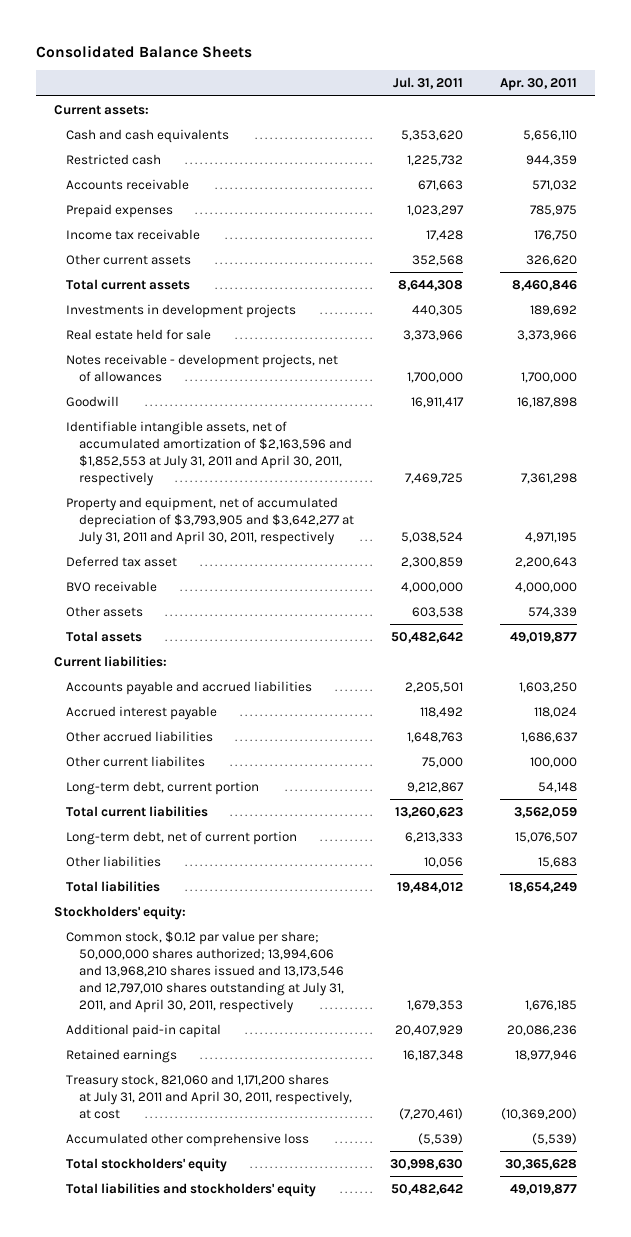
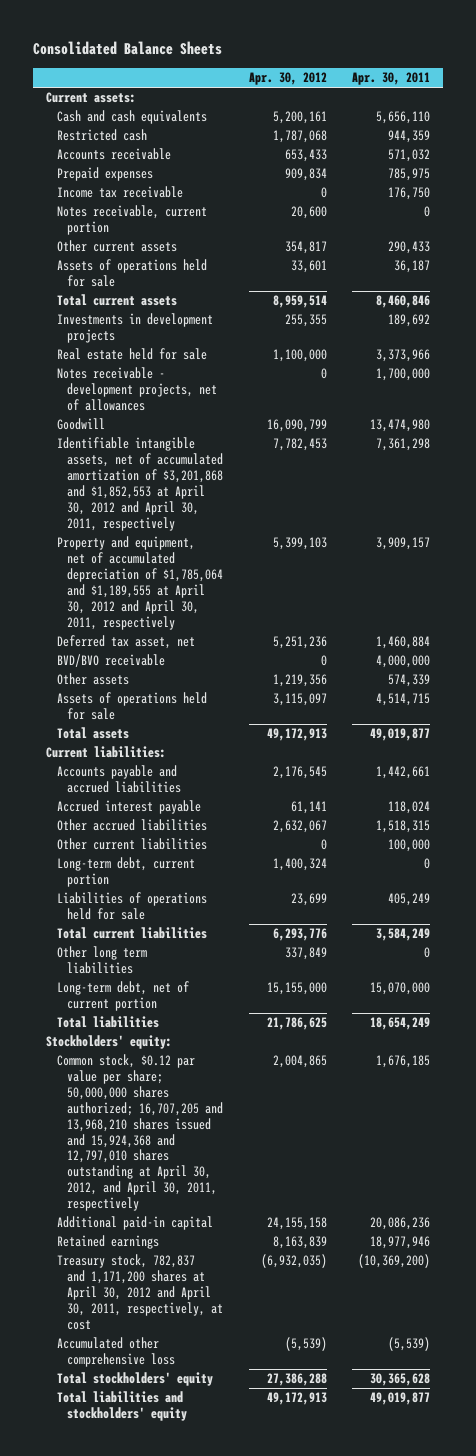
- | Jul. 31, 2011 | Apr. 30, 2011
+ | Apr. 30, 2012 | Apr. 30, 2011
- Other current assets | 352,568 | 326,620
+ Notes receivable, current portion | 20,600 | 0
+ Other current assets | 354,817 | 290,433
+ Assets of operations held for sale | 33,601 | 36,187
- Goodwill | 16,911,417 | 16,187,898
- Identifiable intangible assets, net of accumulated amortization of $2,163,596 and $1,852,553 at July 31, 2011 and April 30, 2011, respectively | 7,469,725 | 7,361,298
- Property and equipment, net of accumulated depreciation of $3,793,905 and $3,642,277 at July 31, 2011 and April 30, 2011, respectively | 5,038,524 | 4,971,195
- Deferred tax asset | 2,300,859 | 2,200,643
- BVO receivable | 4,000,000 | 4,000,000
+ Goodwill | 16,090,799 | 13,474,980
+ Identifiable intangible assets, net of accumulated amortization of $3,201,868 and $1,852,553 at April 30, 2012 and April 30, 2011, respectively | 7,782,453 | 7,361,298
+ Property and equipment, net of accumulated depreciation of $1,785,064 and $1,189,555 at April 30, 2012 and April 30, 2011, respectively | 5,399,103 | 3,909,157
+ Deferred tax asset, net | 5,251,236 | 1,460,884
+ BVD/BVO receivable | 0 | 4,000,000
+ Assets of operations held for sale | 3,115,097 | 4,514,715
- Accounts payable and accrued liabilities | 2,205,501 | 1,603,250
+ Accounts payable and accrued liabilities | 2,176,545 | 1,442,661
- Other accrued liabilities | 1,648,763 | 1,686,637
- Other current liabilites | 75,000 | 100,000
- Long-term debt, current portion | 9,212,867 | 54,148
- Total current liabilities | 13,260,623 | 3,562,059
- Long-term debt, net of current portion | 6,213,333 | 15,076,507
- Other liabilities | 10,056 | 15,683
+ Other accrued liabilities | 2,632,067 | 1,518,315
+ Other current liabilities | 0 | 100,000
+ Long-term debt, current portion | 1,400,324 | 0
+ Liabilities of operations held for sale | 23,699 | 405,249
+ Total current liabilities | 6,293,776 | 3,584,249
+ Other long term liabilities | 337,849 | 0
+ Long-term debt, net of current portion | 15,155,000 | 15,070,000
- Common stock, $0.12 par value per share; 50,000,000 shares authorized; 13,994,606 and 13,968,210 shares issued and 13,173,546 and 12,797,010 shares outstanding at July 31, 2011, and April 30, 2011, respectively | 1,679,353 | 1,676,185
+ Common stock, $0.12 par value per share; 50,000,000 shares authorized; 16,707,205 and 13,968,210 shares issued and 15,924,368 and 12,797,010 shares outstanding at April 30, 2012, and April 30, 2011, respectively | 2,004,865 | 1,676,185
- Treasury stock, 821,060 and 1,171,200 shares at July 31, 2011 and April 30, 2011, respectively, at cost | (7,270,461) | (10,369,200)
+ Treasury stock, 782,837 and 1,171,200 shares at April 30, 2012 and April 30, 2011, respectively, at cost | (6,932,035) | (10,369,200)

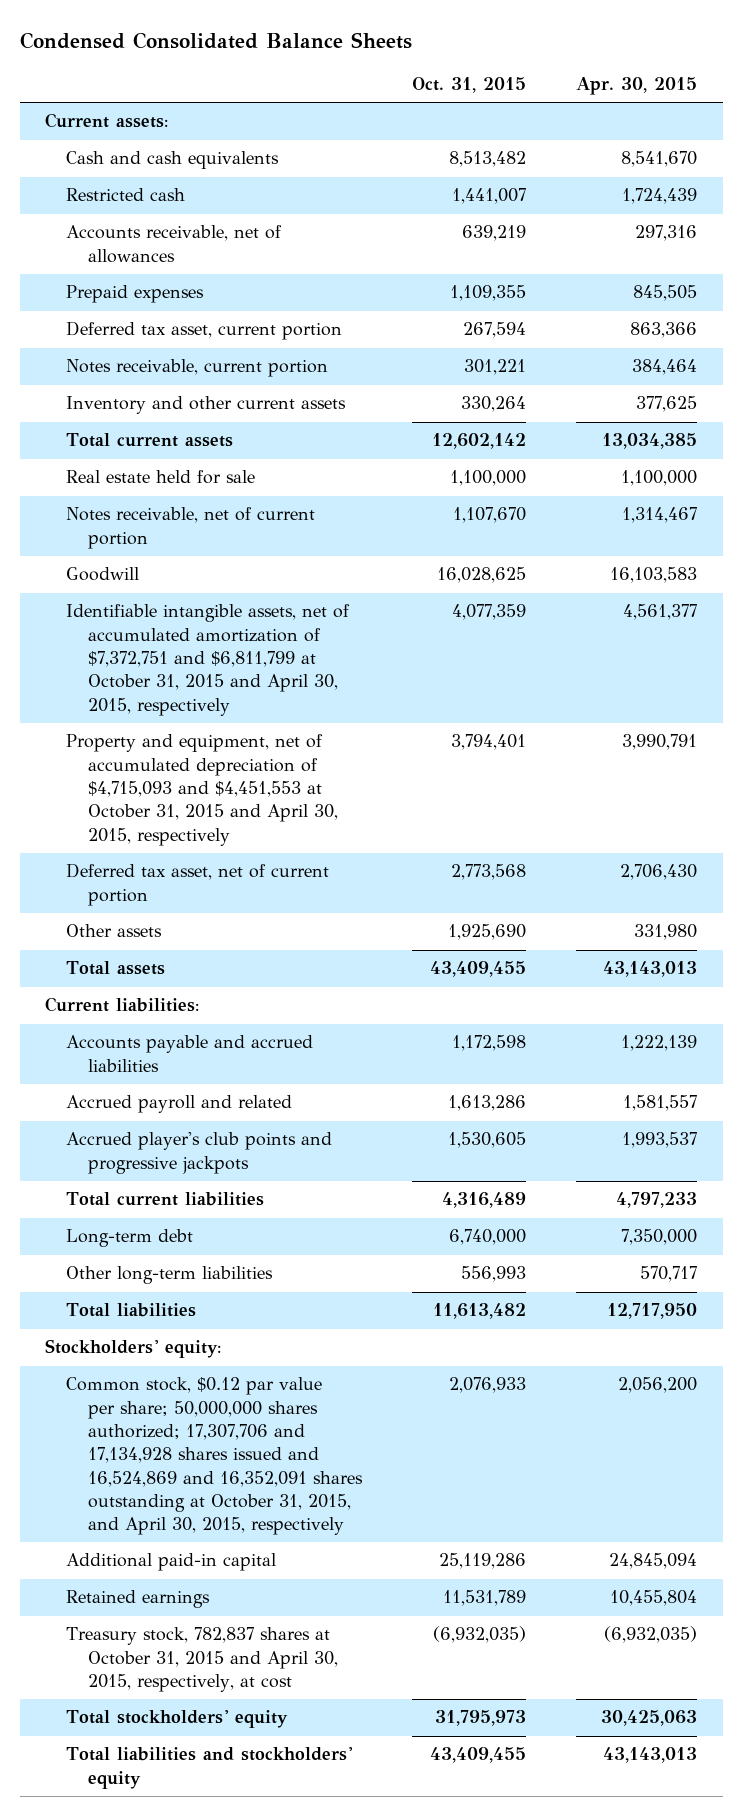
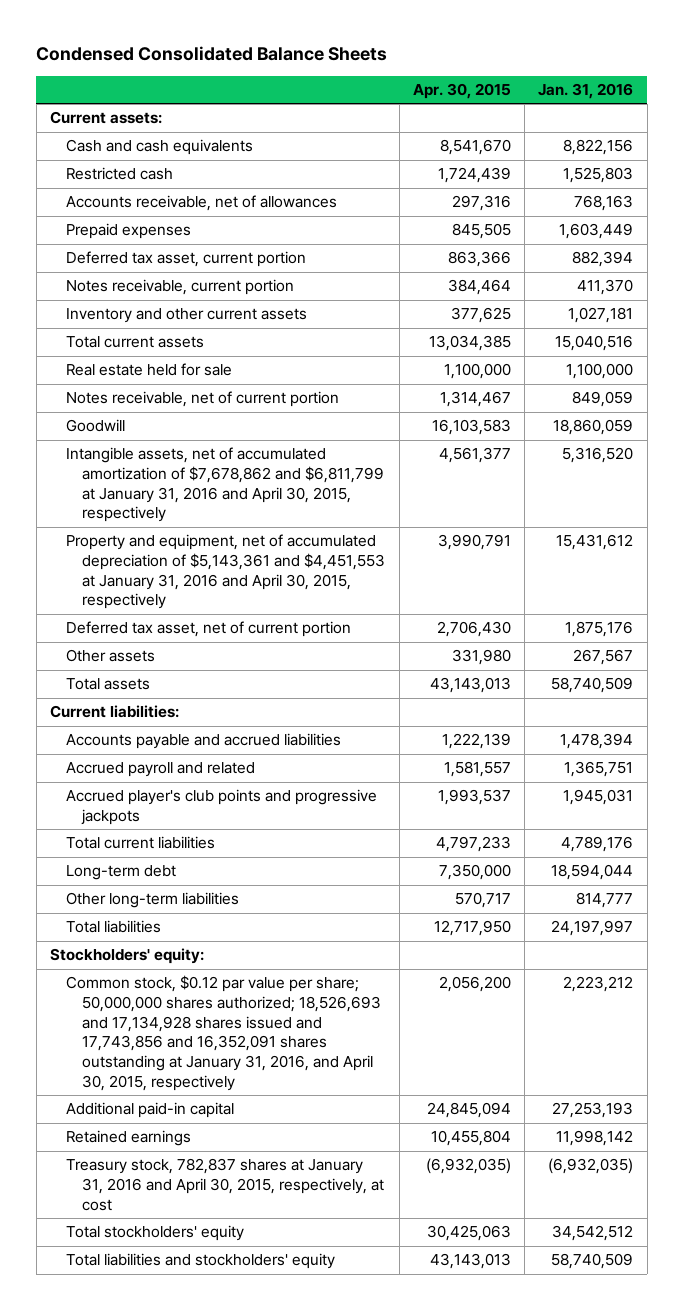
- | Oct. 31, 2015 | Apr. 30, 2015
+ | Apr. 30, 2015 | Jan. 31, 2016
- Identifiable intangible assets, net of accumulated amortization of $7,372,751 and $6,811,799 at October 31, 2015 and April 30, 2015, respectively | 4,077,359 | 4,561,377
- Property and equipment, net of accumulated depreciation of $4,715,093 and $4,451,553 at October 31, 2015 and April 30, 2015, respectively | 3,794,401 | 3,990,791
+ Intangible assets, net of accumulated amortization of $7,678,862 and $6,811,799 at January 31, 2016 and April 30, 2015, respectively | 4,561,377 | 5,316,520
+ Property and equipment, net of accumulated depreciation of $5,143,361 and $4,451,553 at January 31, 2016 and April 30, 2015, respectively | 3,990,791 | 15,431,612
- Common stock, $0.12 par value per share; 50,000,000 shares authorized; 17,307,706 and 17,134,928 shares issued and 16,524,869 and 16,352,091 shares outstanding at October 31, 2015, and April 30, 2015, respectively | 2,076,933 | 2,056,200
+ Common stock, $0.12 par value per share; 50,000,000 shares authorized; 18,526,693 and 17,134,928 shares issued and 17,743,856 and 16,352,091 shares outstanding at January 31, 2016, and April 30, 2015, respectively | 2,056,200 | 2,223,212
- Treasury stock, 782,837 shares at October 31, 2015 and April 30, 2015, respectively, at cost | (6,932,035) | (6,932,035)
+ Treasury stock, 782,837 shares at January 31, 2016 and April 30, 2015, respectively, at cost | (6,932,035) | (6,932,035)

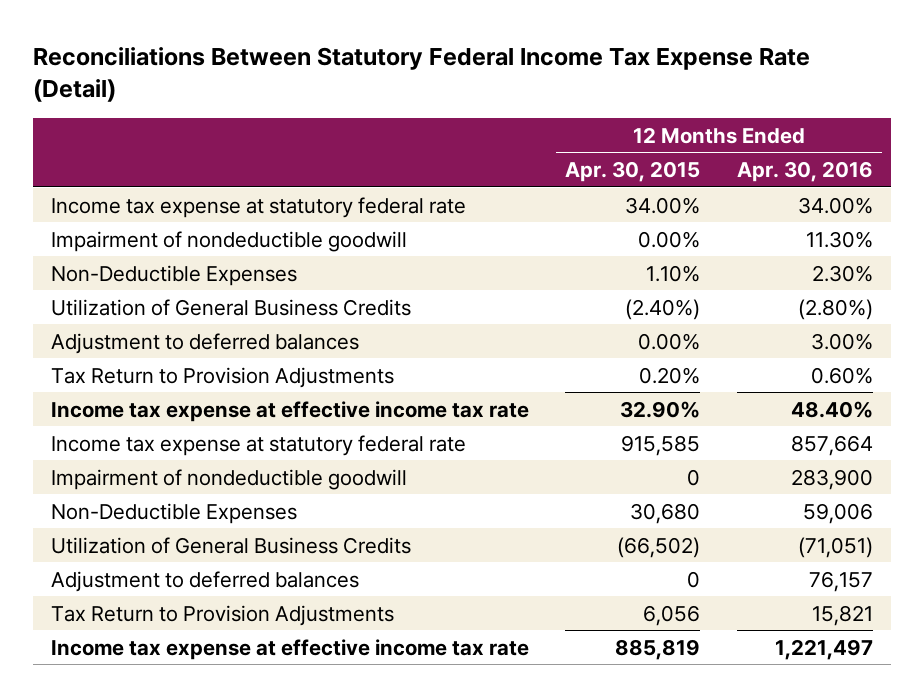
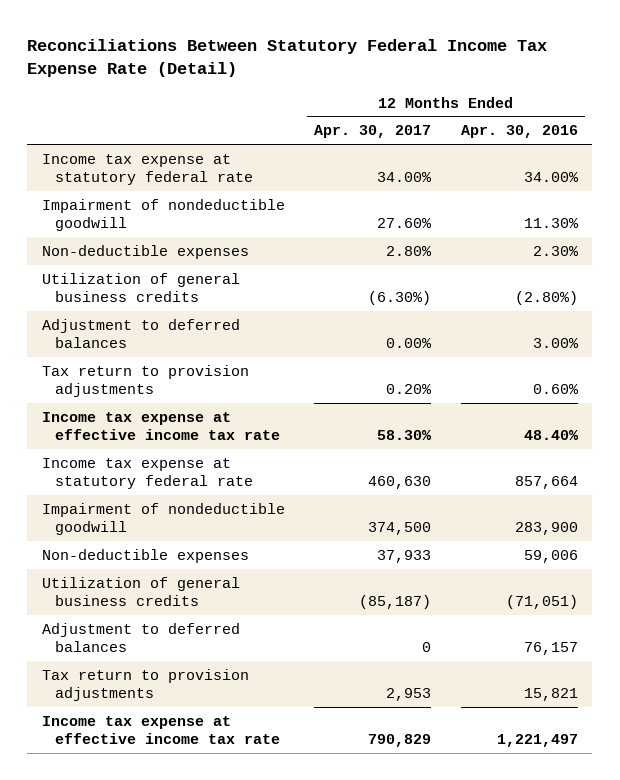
- | 12 Months Ended Apr. 30, 2015 | 12 Months Ended Apr. 30, 2016
+ | 12 Months Ended Apr. 30, 2017 | 12 Months Ended Apr. 30, 2016
- Non-Deductible Expenses | 1.10% | 2.30%
- Utilization of General Business Credits | (2.40%) | (2.80%)
+ Non-deductible expenses | 2.80% | 2.30%
+ Utilization of general business credits | (6.30%) | (2.80%)
- Tax Return to Provision Adjustments | 0.20% | 0.60%
+ Tax return to provision adjustments | 0.20% | 0.60%
- Non-Deductible Expenses | 30,680 | 59,006
- Utilization of General Business Credits | (66,502) | (71,051)
+ Non-deductible expenses | 37,933 | 59,006
+ Utilization of general business credits | (85,187) | (71,051)
- Tax Return to Provision Adjustments | 6,056 | 15,821
+ Tax return to provision adjustments | 2,953 | 15,821

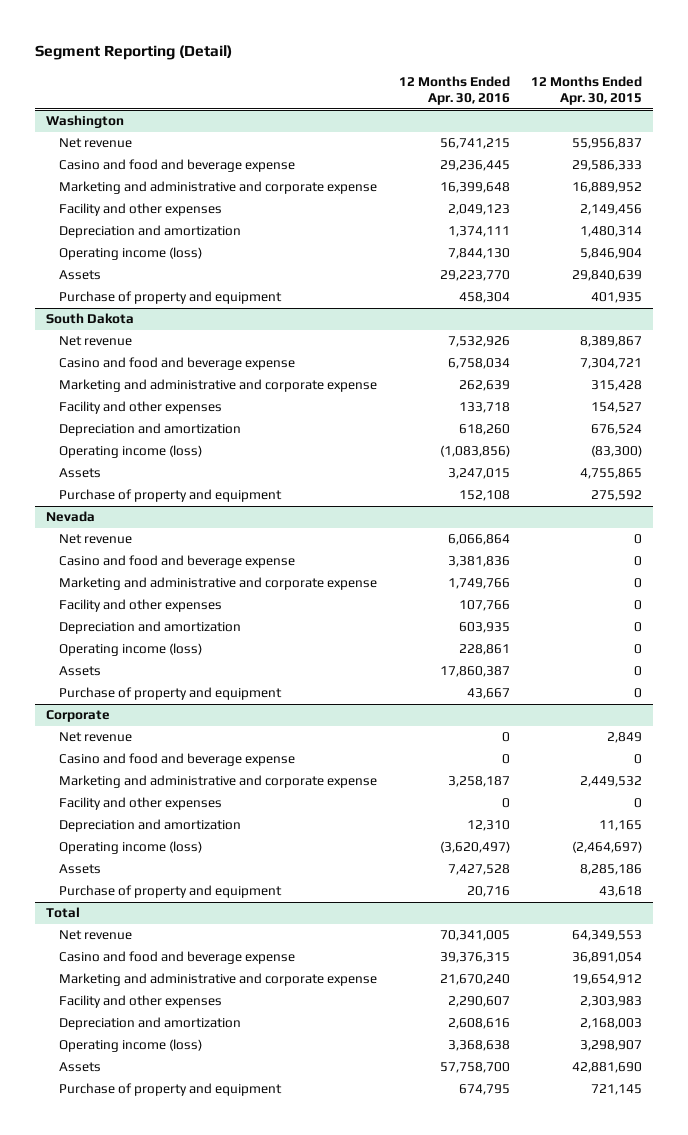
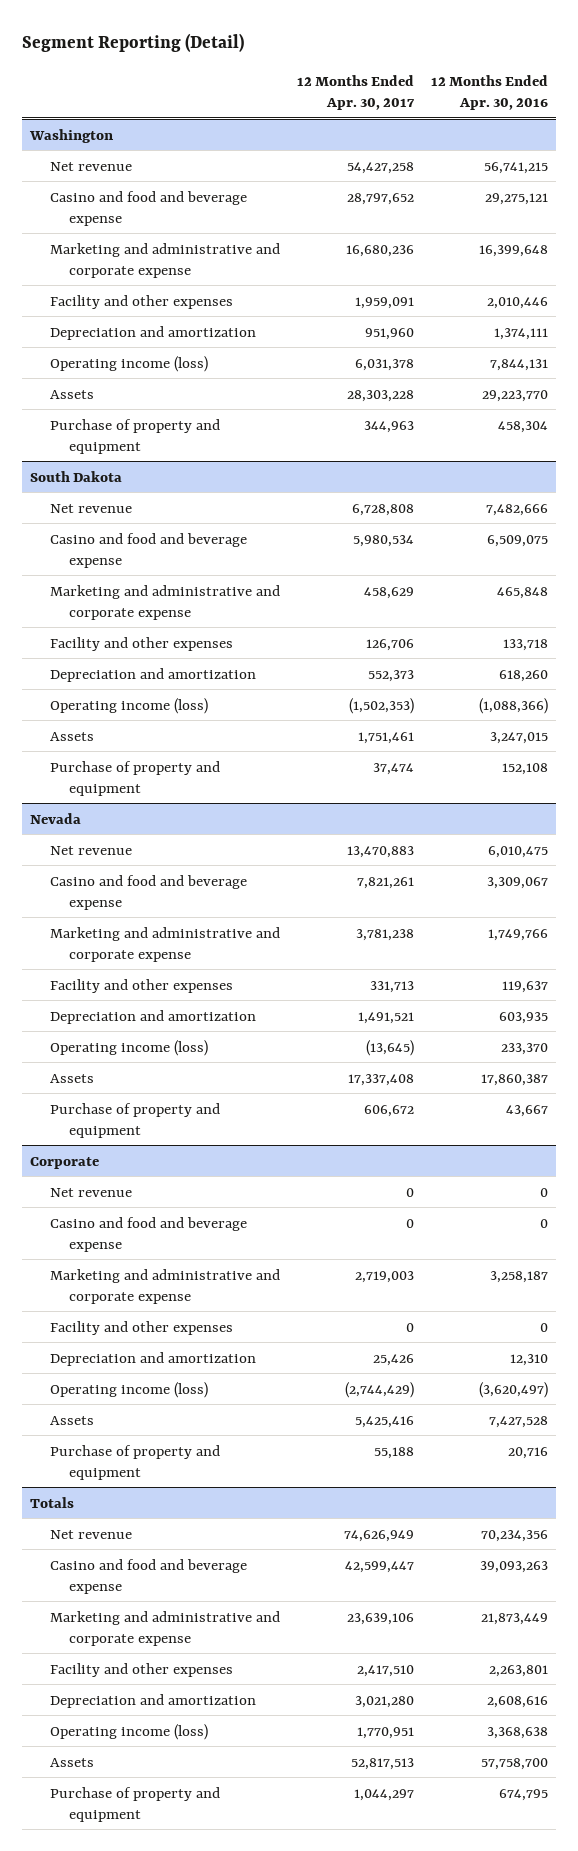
- | 12 Months Ended Apr. 30, 2016 | 12 Months Ended Apr. 30, 2015
+ | 12 Months Ended Apr. 30, 2017 | 12 Months Ended Apr. 30, 2016
@ Washington
- Casino and food and beverage expense | 29,236,445 | 29,586,333
+ Casino and food and beverage expense | 28,797,652 | 29,275,121
- Facility and other expenses | 2,049,123 | 2,149,456
+ Facility and other expenses | 1,959,091 | 2,010,446
- Operating income (loss) | 7,844,130 | 5,846,904
+ Operating income (loss) | 6,031,378 | 7,844,131
@ South Dakota
- Net revenue | 7,532,926 | 8,389,867
- Casino and food and beverage expense | 6,758,034 | 7,304,721
- Marketing and administrative and corporate expense | 262,639 | 315,428
+ Net revenue | 6,728,808 | 7,482,666
+ Casino and food and beverage expense | 5,980,534 | 6,509,075
+ Marketing and administrative and corporate expense | 458,629 | 465,848
- Operating income (loss) | (1,083,856) | (83,300)
+ Operating income (loss) | (1,502,353) | (1,088,366)
@ Nevada
- Net revenue | 6,066,864 | 0
- Casino and food and beverage expense | 3,381,836 | 0
+ Net revenue | 13,470,883 | 6,010,475
+ Casino and food and beverage expense | 7,821,261 | 3,309,067
- Facility and other expenses | 107,766 | 0
+ Facility and other expenses | 331,713 | 119,637
- Operating income (loss) | 228,861 | 0
+ Operating income (loss) | (13,645) | 233,370
- Total
- Net revenue | 70,341,005 | 64,349,553
- Casino and food and beverage expense | 39,376,315 | 36,891,054
- Marketing and administrative and corporate expense | 21,670,240 | 19,654,912
- Facility and other expenses | 2,290,607 | 2,303,983
+ Totals
+ Net revenue | 74,626,949 | 70,234,356
+ Casino and food and beverage expense | 42,599,447 | 39,093,263
+ Marketing and administrative and corporate expense | 23,639,106 | 21,873,449
+ Facility and other expenses | 2,417,510 | 2,263,801

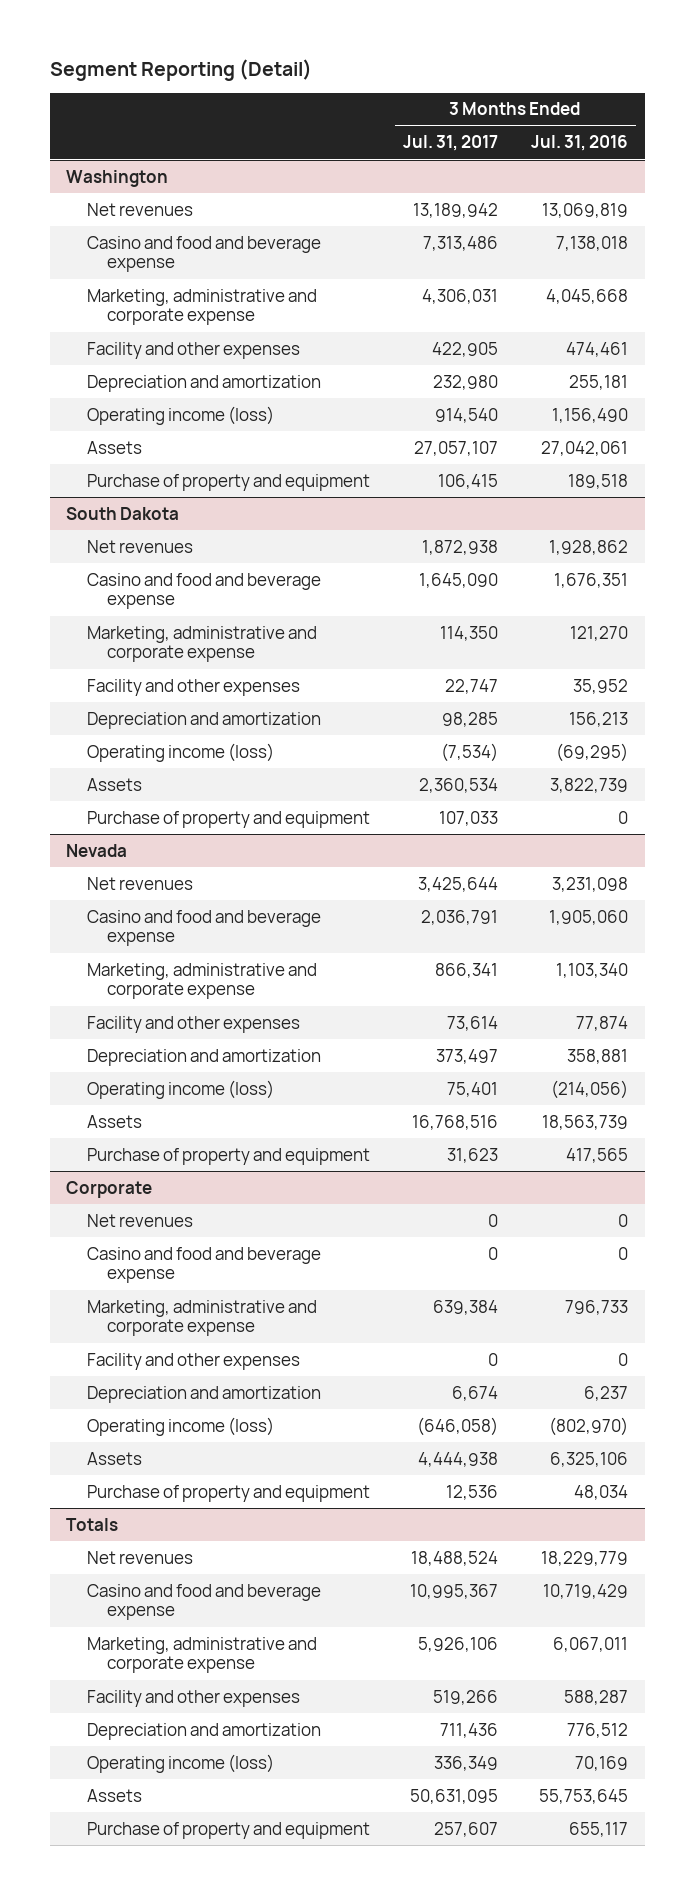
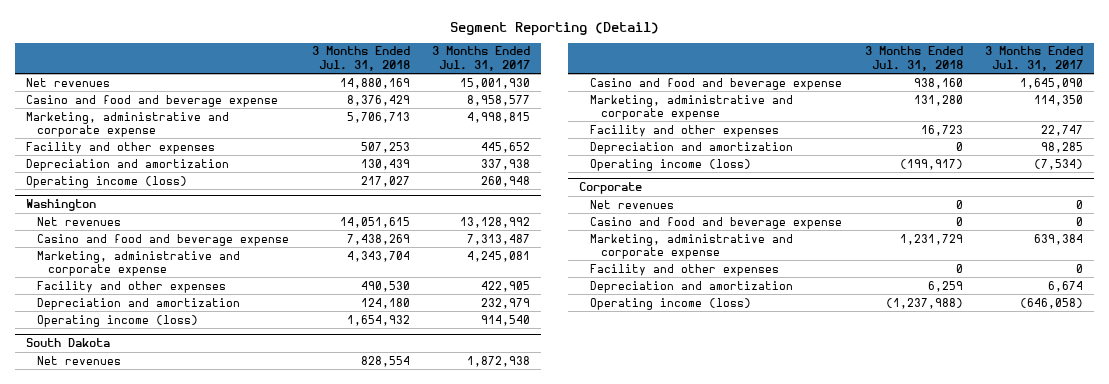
- | 3 Months Ended Jul. 31, 2017 | 3 Months Ended Jul. 31, 2016
+ | 3 Months Ended Jul. 31, 2018 | 3 Months Ended Jul. 31, 2017
+ Net revenues | 14,880,169 | 15,001,930
+ Casino and food and beverage expense | 8,376,429 | 8,958,577
+ Marketing, administrative and corporate expense | 5,706,713 | 4,998,815
+ Facility and other expenses | 507,253 | 445,652
+ Depreciation and amortization | 130,439 | 337,938
+ Operating income (loss) | 217,027 | 260,948
@ Washington
- Net revenues | 13,189,942 | 13,069,819
- Casino and food and beverage expense | 7,313,486 | 7,138,018
- Marketing, administrative and corporate expense | 4,306,031 | 4,045,668
+ Net revenues | 14,051,615 | 13,128,992
+ Casino and food and beverage expense | 7,438,269 | 7,313,487
+ Marketing, administrative and corporate expense | 4,343,704 | 4,245,081
- Depreciation and amortization | 232,980 | 255,181
+ Depreciation and amortization | 124,180 | 232,979
- Assets | 27,057,107 | 27,042,061
- Purchase of property and equipment | 106,415 | 189,518
@ South Dakota
- Assets | 2,360,534 | 3,822,739
- Purchase of property and equipment | 107,033 | 0
- Nevada
- Net revenues | 3,425,644 | 3,231,098
- Casino and food and beverage expense | 2,036,791 | 1,905,060
- Marketing, administrative and corporate expense | 866,341 | 1,103,340
- Facility and other expenses | 73,614 | 77,874
- Depreciation and amortization | 373,497 | 358,881
- Operating income (loss) | 75,401 | (214,056)
- Assets | 16,768,516 | 18,563,739
- Purchase of property and equipment | 31,623 | 417,565
@ Corporate
- Assets | 4,444,938 | 6,325,106
- Purchase of property and equipment | 12,536 | 48,034
- Totals
- Net revenues | 18,488,524 | 18,229,779
- Casino and food and beverage expense | 10,995,367 | 10,719,429
- Marketing, administrative and corporate expense | 5,926,106 | 6,067,011
- Facility and other expenses | 519,266 | 588,287
- Depreciation and amortization | 711,436 | 776,512
- Operating income (loss) | 336,349 | 70,169
- Assets | 50,631,095 | 55,753,645
- Purchase of property and equipment | 257,607 | 655,117

